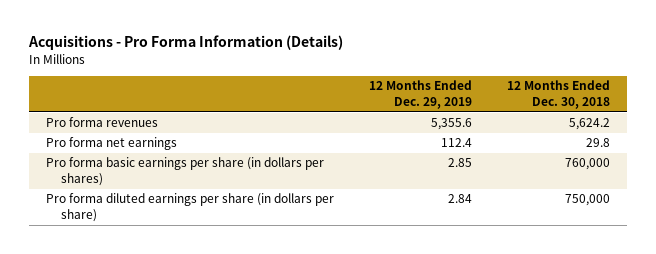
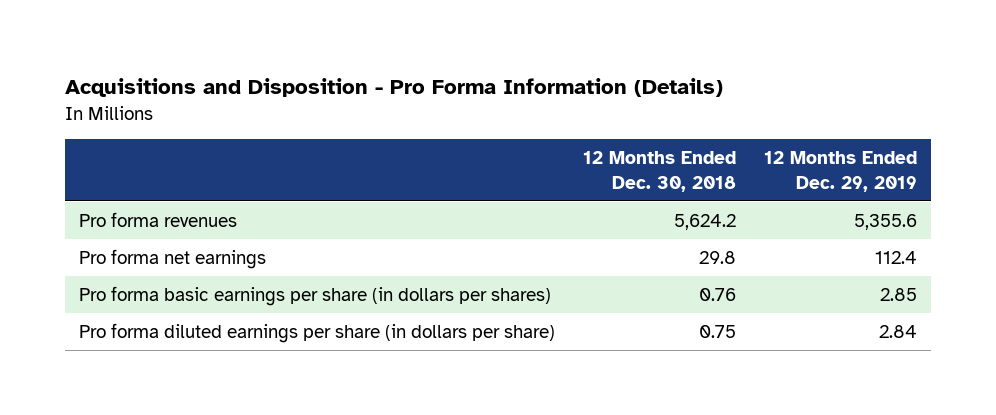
- Acquisitions - Pro Forma Information (Details)
+ Acquisitions and Disposition - Pro Forma Information (Details)
- | 12 Months Ended Dec. 29, 2019 | 12 Months Ended Dec. 30, 2018
+ | 12 Months Ended Dec. 30, 2018 | 12 Months Ended Dec. 29, 2019
- Pro forma basic earnings per share (in dollars per shares) | 2.85 | 760,000
- Pro forma diluted earnings per share (in dollars per share) | 2.84 | 750,000
+ Pro forma basic earnings per share (in dollars per shares) | 0.76 | 2.85
+ Pro forma diluted earnings per share (in dollars per share) | 0.75 | 2.84

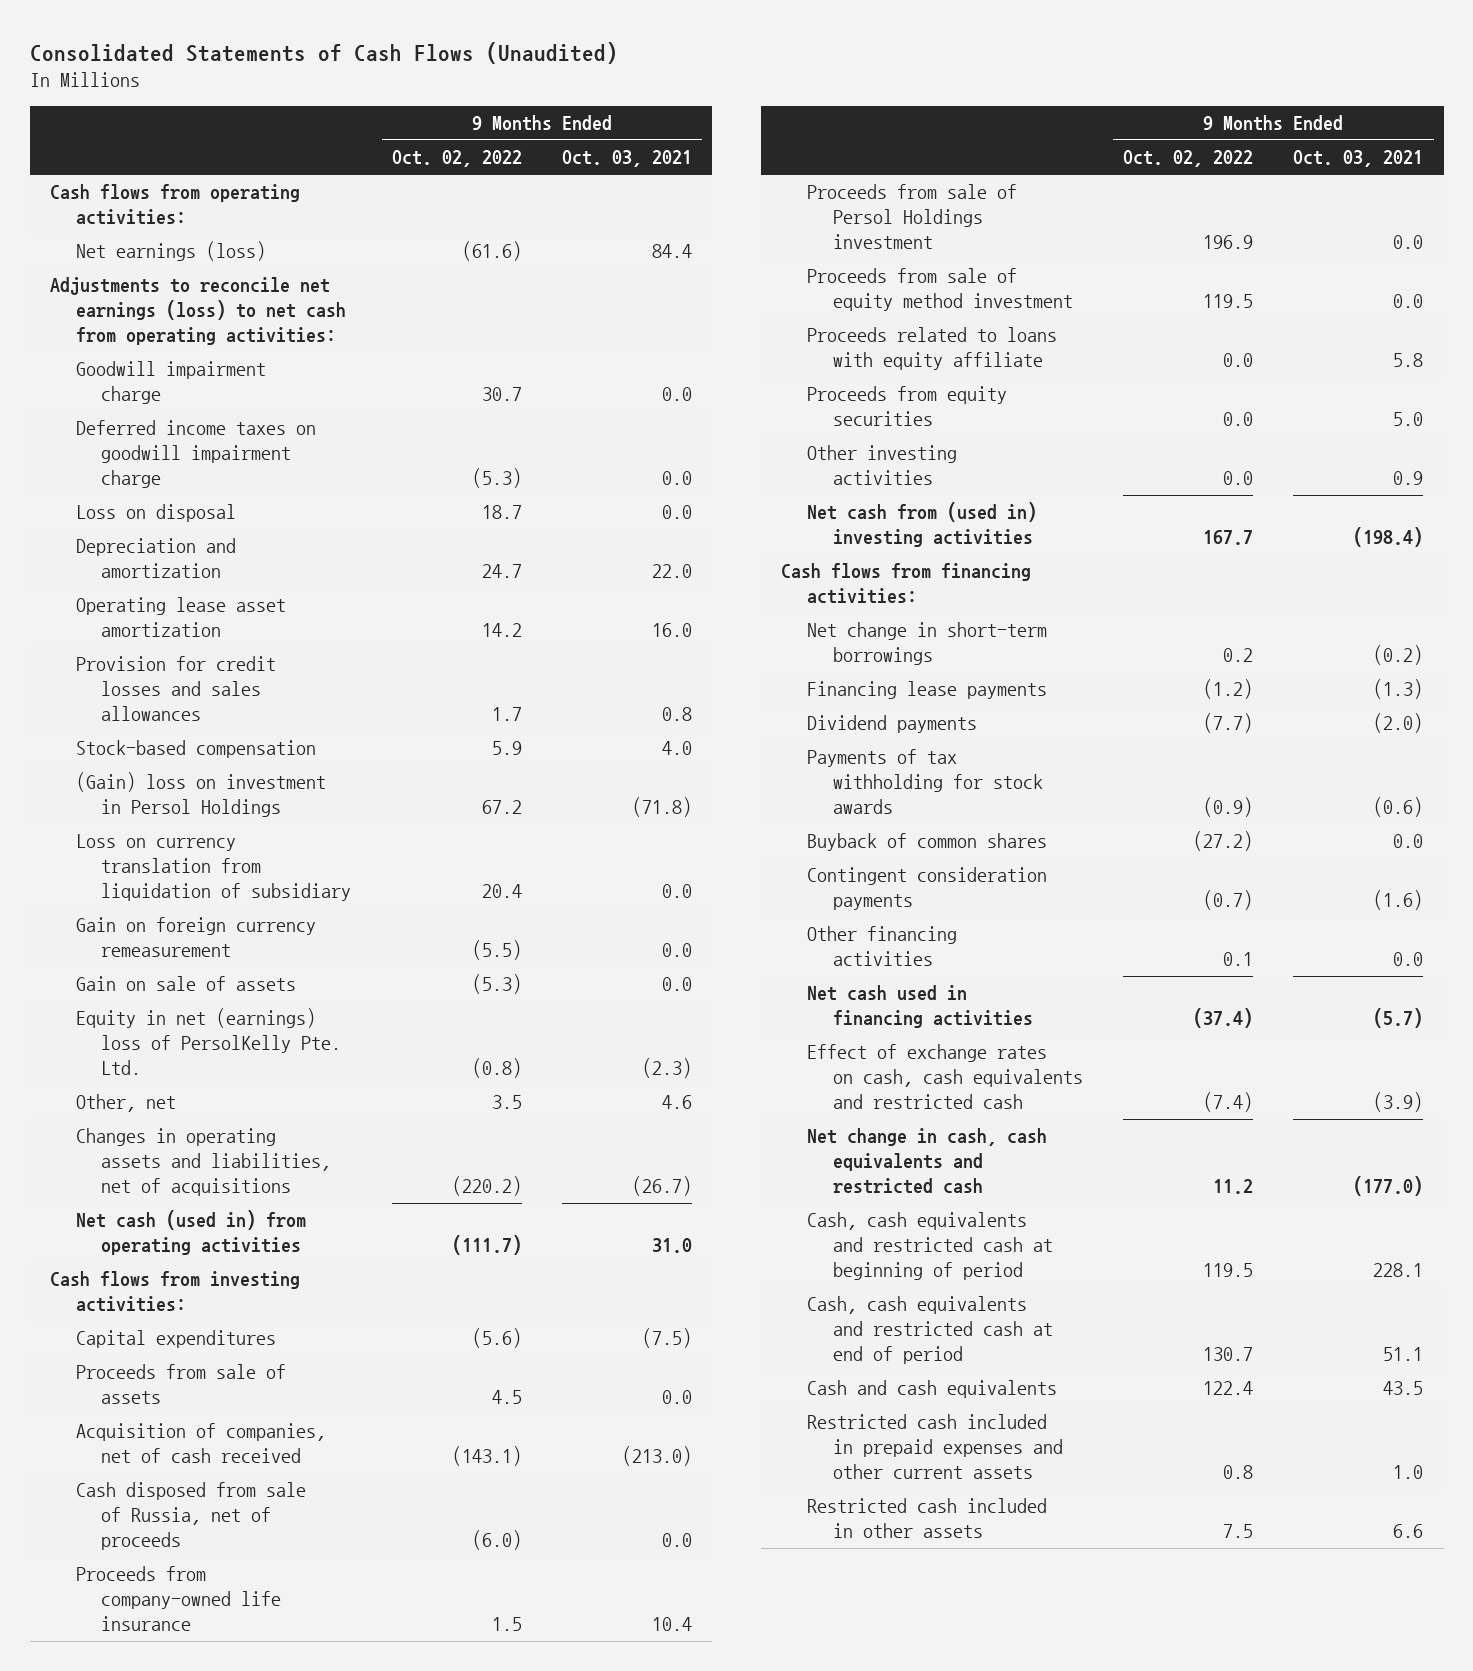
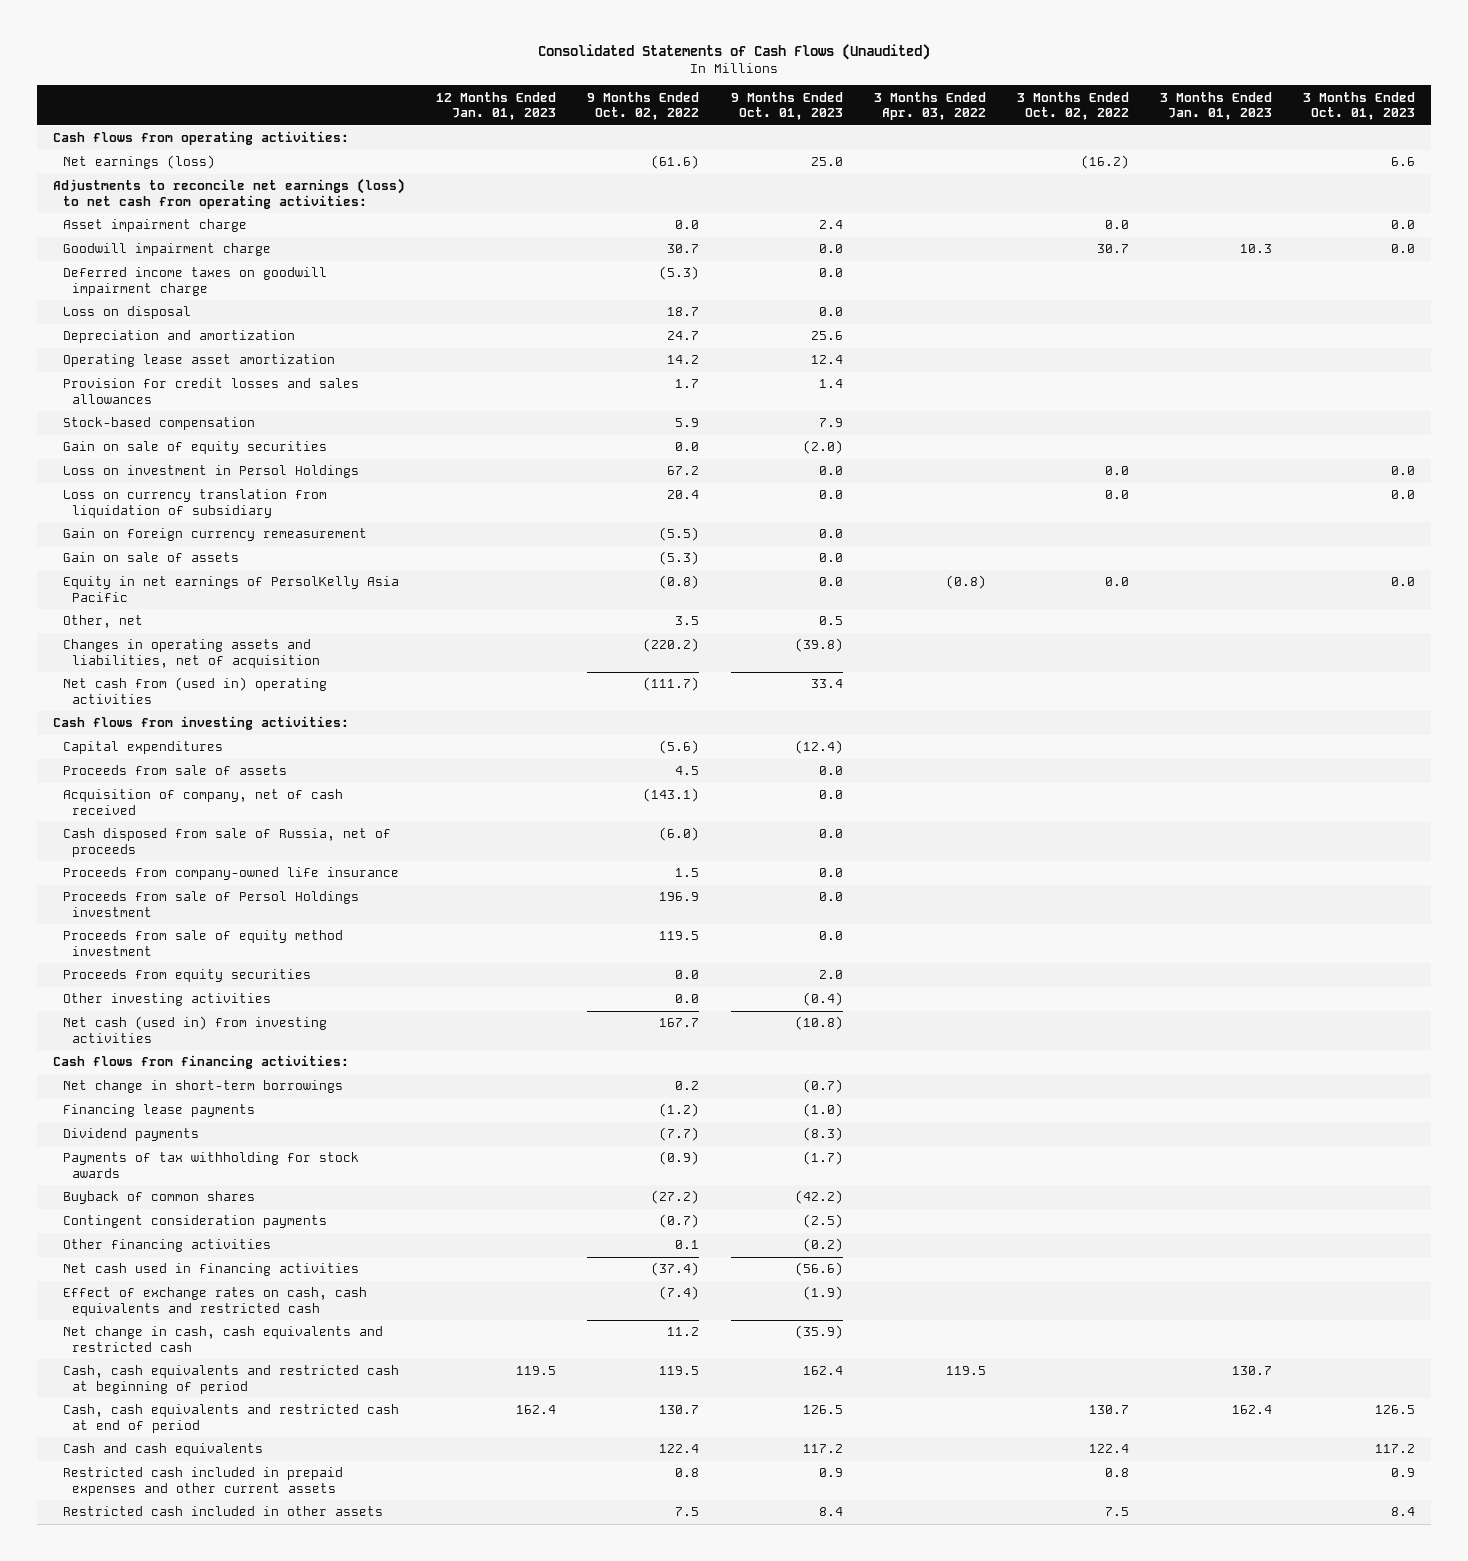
- | 9 Months Ended Oct. 02, 2022 | 9 Months Ended Oct. 03, 2021
+ | 12 Months Ended Jan. 01, 2023 | 9 Months Ended Oct. 02, 2022 | 9 Months Ended Oct. 01, 2023 | 3 Months Ended Apr. 03, 2022 | 3 Months Ended Oct. 02, 2022 | 3 Months Ended Jan. 01, 2023 | 3 Months Ended Oct. 01, 2023
+ Asset impairment charge | | 0.0 | 2.4 | | 0.0 | | 0.0
- (Gain) loss on investment in Persol Holdings | 67.2 | (71.8)
+ Gain on sale of equity securities | | 0.0 | (2.0) | | | |
+ Loss on investment in Persol Holdings | | 67.2 | 0.0 | | 0.0 | | 0.0
- Equity in net (earnings) loss of PersolKelly Pte. Ltd. | (0.8) | (2.3)
+ Equity in net earnings of PersolKelly Asia Pacific | | (0.8) | 0.0 | (0.8) | 0.0 | | 0.0
- Changes in operating assets and liabilities, net of acquisitions | (220.2) | (26.7)
- Net cash (used in) from operating activities | (111.7) | 31.0
+ Changes in operating assets and liabilities, net of acquisition | | (220.2) | (39.8) | | | |
+ Net cash from (used in) operating activities | | (111.7) | 33.4 | | | |
- Acquisition of companies, net of cash received | (143.1) | (213.0)
+ Acquisition of company, net of cash received | | (143.1) | 0.0 | | | |
- Proceeds related to loans with equity affiliate | 0.0 | 5.8
- Net cash from (used in) investing activities | 167.7 | (198.4)
+ Net cash (used in) from investing activities | | 167.7 | (10.8) | | | |

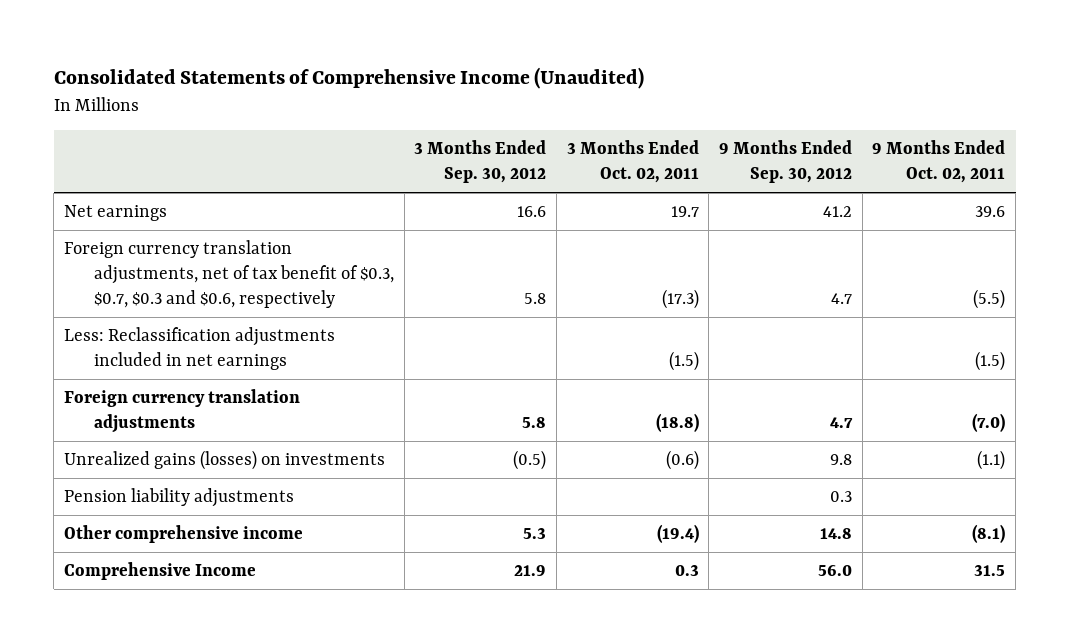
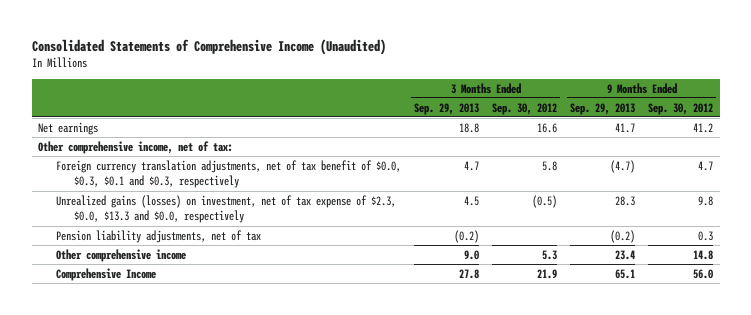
- | 3 Months Ended Sep. 30, 2012 | 3 Months Ended Oct. 02, 2011 | 9 Months Ended Sep. 30, 2012 | 9 Months Ended Oct. 02, 2011
+ | 3 Months Ended Sep. 29, 2013 | 3 Months Ended Sep. 30, 2012 | 9 Months Ended Sep. 29, 2013 | 9 Months Ended Sep. 30, 2012
- Foreign currency translation adjustments, net of tax benefit of $0.3, $0.7, $0.3 and $0.6, respectively | 5.8 | (17.3) | 4.7 | (5.5)
- Less: Reclassification adjustments included in net earnings | | (1.5) | | (1.5)
- Foreign currency translation adjustments | 5.8 | (18.8) | 4.7 | (7.0)
- Unrealized gains (losses) on investments | (0.5) | (0.6) | 9.8 | (1.1)
- Pension liability adjustments | | | 0.3 |
+ Other comprehensive income, net of tax:
+ Foreign currency translation adjustments, net of tax benefit of $0.0, $0.3, $0.1 and $0.3, respectively | 4.7 | 5.8 | (4.7) | 4.7
+ Unrealized gains (losses) on investment, net of tax expense of $2.3, $0.0, $13.3 and $0.0, respectively | 4.5 | (0.5) | 28.3 | 9.8
+ Pension liability adjustments, net of tax | (0.2) | | (0.2) | 0.3

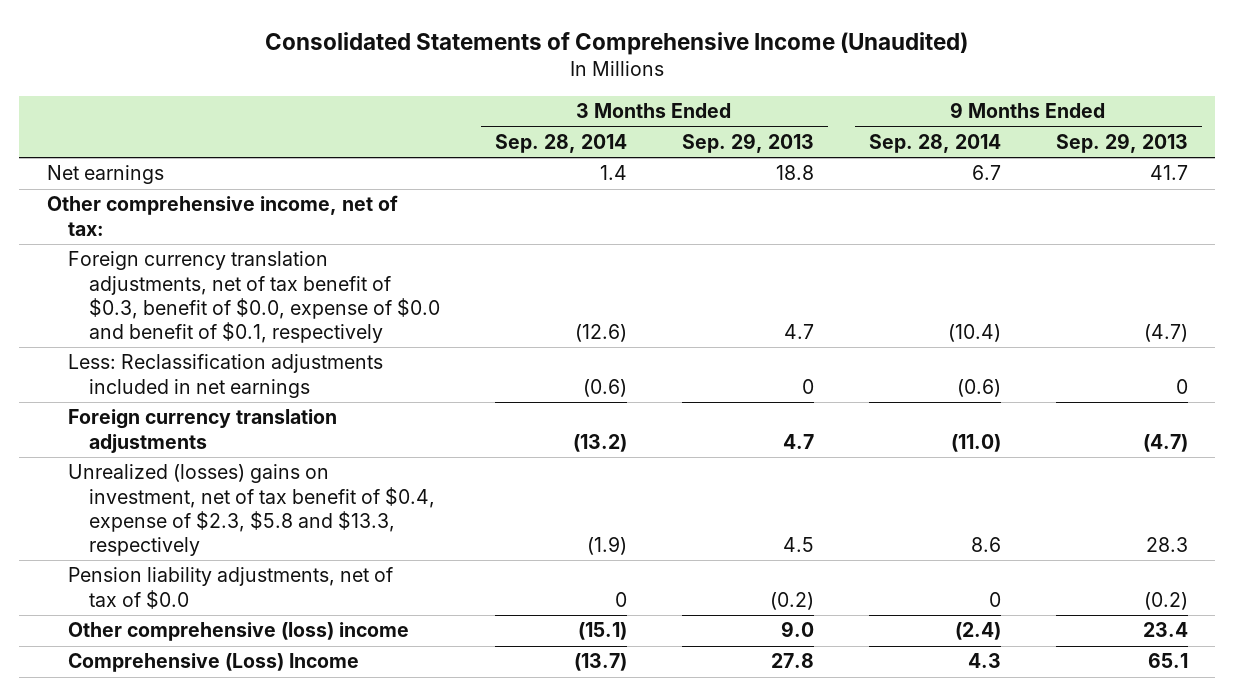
- | 3 Months Ended Sep. 29, 2013 | 3 Months Ended Sep. 30, 2012 | 9 Months Ended Sep. 29, 2013 | 9 Months Ended Sep. 30, 2012
+ | 3 Months Ended Sep. 28, 2014 | 3 Months Ended Sep. 29, 2013 | 9 Months Ended Sep. 28, 2014 | 9 Months Ended Sep. 29, 2013
- Foreign currency translation adjustments, net of tax benefit of $0.0, $0.3, $0.1 and $0.3, respectively | 4.7 | 5.8 | (4.7) | 4.7
- Unrealized gains (losses) on investment, net of tax expense of $2.3, $0.0, $13.3 and $0.0, respectively | 4.5 | (0.5) | 28.3 | 9.8
- Pension liability adjustments, net of tax | (0.2) | | (0.2) | 0.3
- Other comprehensive income | 9.0 | 5.3 | 23.4 | 14.8
- Comprehensive Income | 27.8 | 21.9 | 65.1 | 56.0
+ Foreign currency translation adjustments, net of tax benefit of $0.3, benefit of $0.0, expense of $0.0 and benefit of $0.1, respectively | (12.6) | 4.7 | (10.4) | (4.7)
+ Less: Reclassification adjustments included in net earnings | (0.6) | 0 | (0.6) | 0
+ Foreign currency translation adjustments | (13.2) | 4.7 | (11.0) | (4.7)
+ Unrealized (losses) gains on investment, net of tax benefit of $0.4, expense of $2.3, $5.8 and $13.3, respectively | (1.9) | 4.5 | 8.6 | 28.3
+ Pension liability adjustments, net of tax of $0.0 | 0 | (0.2) | 0 | (0.2)
+ Other comprehensive (loss) income | (15.1) | 9.0 | (2.4) | 23.4
+ Comprehensive (Loss) Income | (13.7) | 27.8 | 4.3 | 65.1

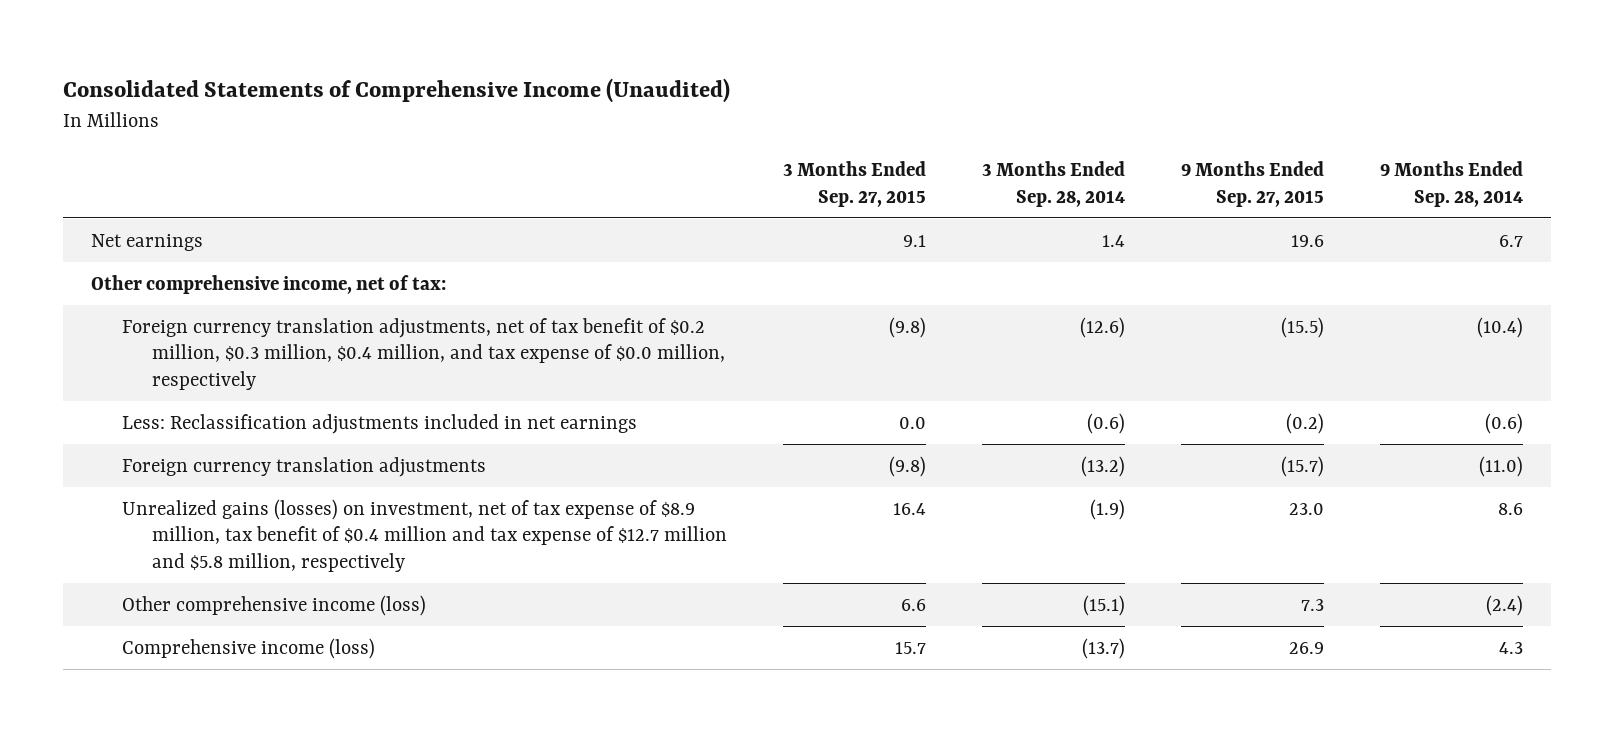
- | 3 Months Ended Sep. 28, 2014 | 3 Months Ended Sep. 29, 2013 | 9 Months Ended Sep. 28, 2014 | 9 Months Ended Sep. 29, 2013
+ | 3 Months Ended Sep. 27, 2015 | 3 Months Ended Sep. 28, 2014 | 9 Months Ended Sep. 27, 2015 | 9 Months Ended Sep. 28, 2014
- Foreign currency translation adjustments, net of tax benefit of $0.3, benefit of $0.0, expense of $0.0 and benefit of $0.1, respectively | (12.6) | 4.7 | (10.4) | (4.7)
+ Foreign currency translation adjustments, net of tax benefit of $0.2 million, $0.3 million, $0.4 million, and tax expense of $0.0 million, respectively | (9.8) | (12.6) | (15.5) | (10.4)
- Unrealized (losses) gains on investment, net of tax benefit of $0.4, expense of $2.3, $5.8 and $13.3, respectively | (1.9) | 4.5 | 8.6 | 28.3
- Pension liability adjustments, net of tax of $0.0 | 0 | (0.2) | 0 | (0.2)
- Other comprehensive (loss) income | (15.1) | 9.0 | (2.4) | 23.4
- Comprehensive (Loss) Income | (13.7) | 27.8 | 4.3 | 65.1
+ Unrealized gains (losses) on investment, net of tax expense of $8.9 million, tax benefit of $0.4 million and tax expense of $12.7 million and $5.8 million, respectively | 16.4 | (1.9) | 23.0 | 8.6
+ Other comprehensive income (loss) | 6.6 | (15.1) | 7.3 | (2.4)
+ Comprehensive income (loss) | 15.7 | (13.7) | 26.9 | 4.3

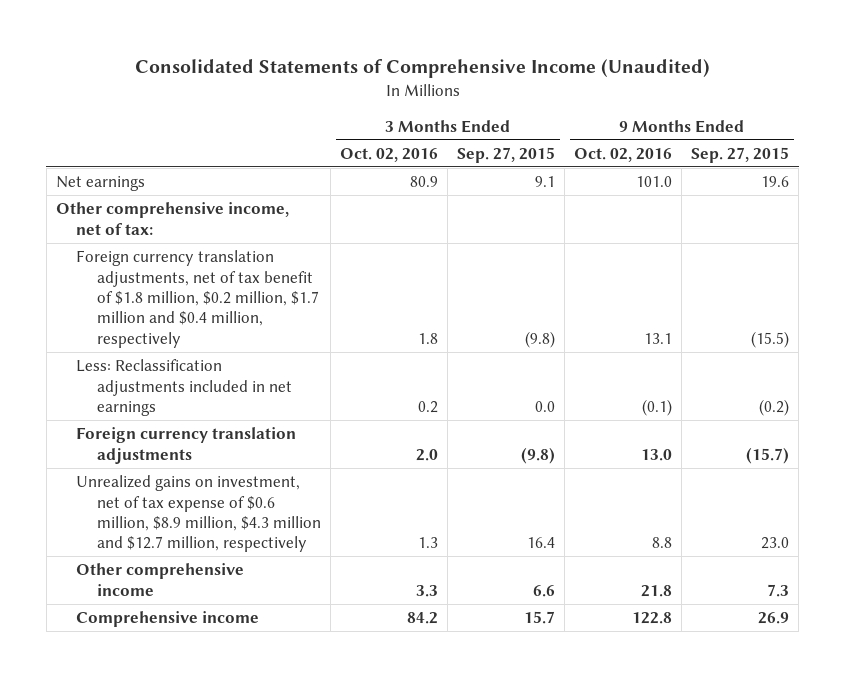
- | 3 Months Ended Sep. 27, 2015 | 3 Months Ended Sep. 28, 2014 | 9 Months Ended Sep. 27, 2015 | 9 Months Ended Sep. 28, 2014
+ | 3 Months Ended Oct. 02, 2016 | 3 Months Ended Sep. 27, 2015 | 9 Months Ended Oct. 02, 2016 | 9 Months Ended Sep. 27, 2015
- Foreign currency translation adjustments, net of tax benefit of $0.2 million, $0.3 million, $0.4 million, and tax expense of $0.0 million, respectively | (9.8) | (12.6) | (15.5) | (10.4)
+ Foreign currency translation adjustments, net of tax benefit of $1.8 million, $0.2 million, $1.7 million and $0.4 million, respectively | 1.8 | (9.8) | 13.1 | (15.5)
- Unrealized gains (losses) on investment, net of tax expense of $8.9 million, tax benefit of $0.4 million and tax expense of $12.7 million and $5.8 million, respectively | 16.4 | (1.9) | 23.0 | 8.6
- Other comprehensive income (loss) | 6.6 | (15.1) | 7.3 | (2.4)
- Comprehensive income (loss) | 15.7 | (13.7) | 26.9 | 4.3
+ Unrealized gains on investment, net of tax expense of $0.6 million, $8.9 million, $4.3 million and $12.7 million, respectively | 1.3 | 16.4 | 8.8 | 23.0
+ Other comprehensive income | 3.3 | 6.6 | 21.8 | 7.3
+ Comprehensive income | 84.2 | 15.7 | 122.8 | 26.9

